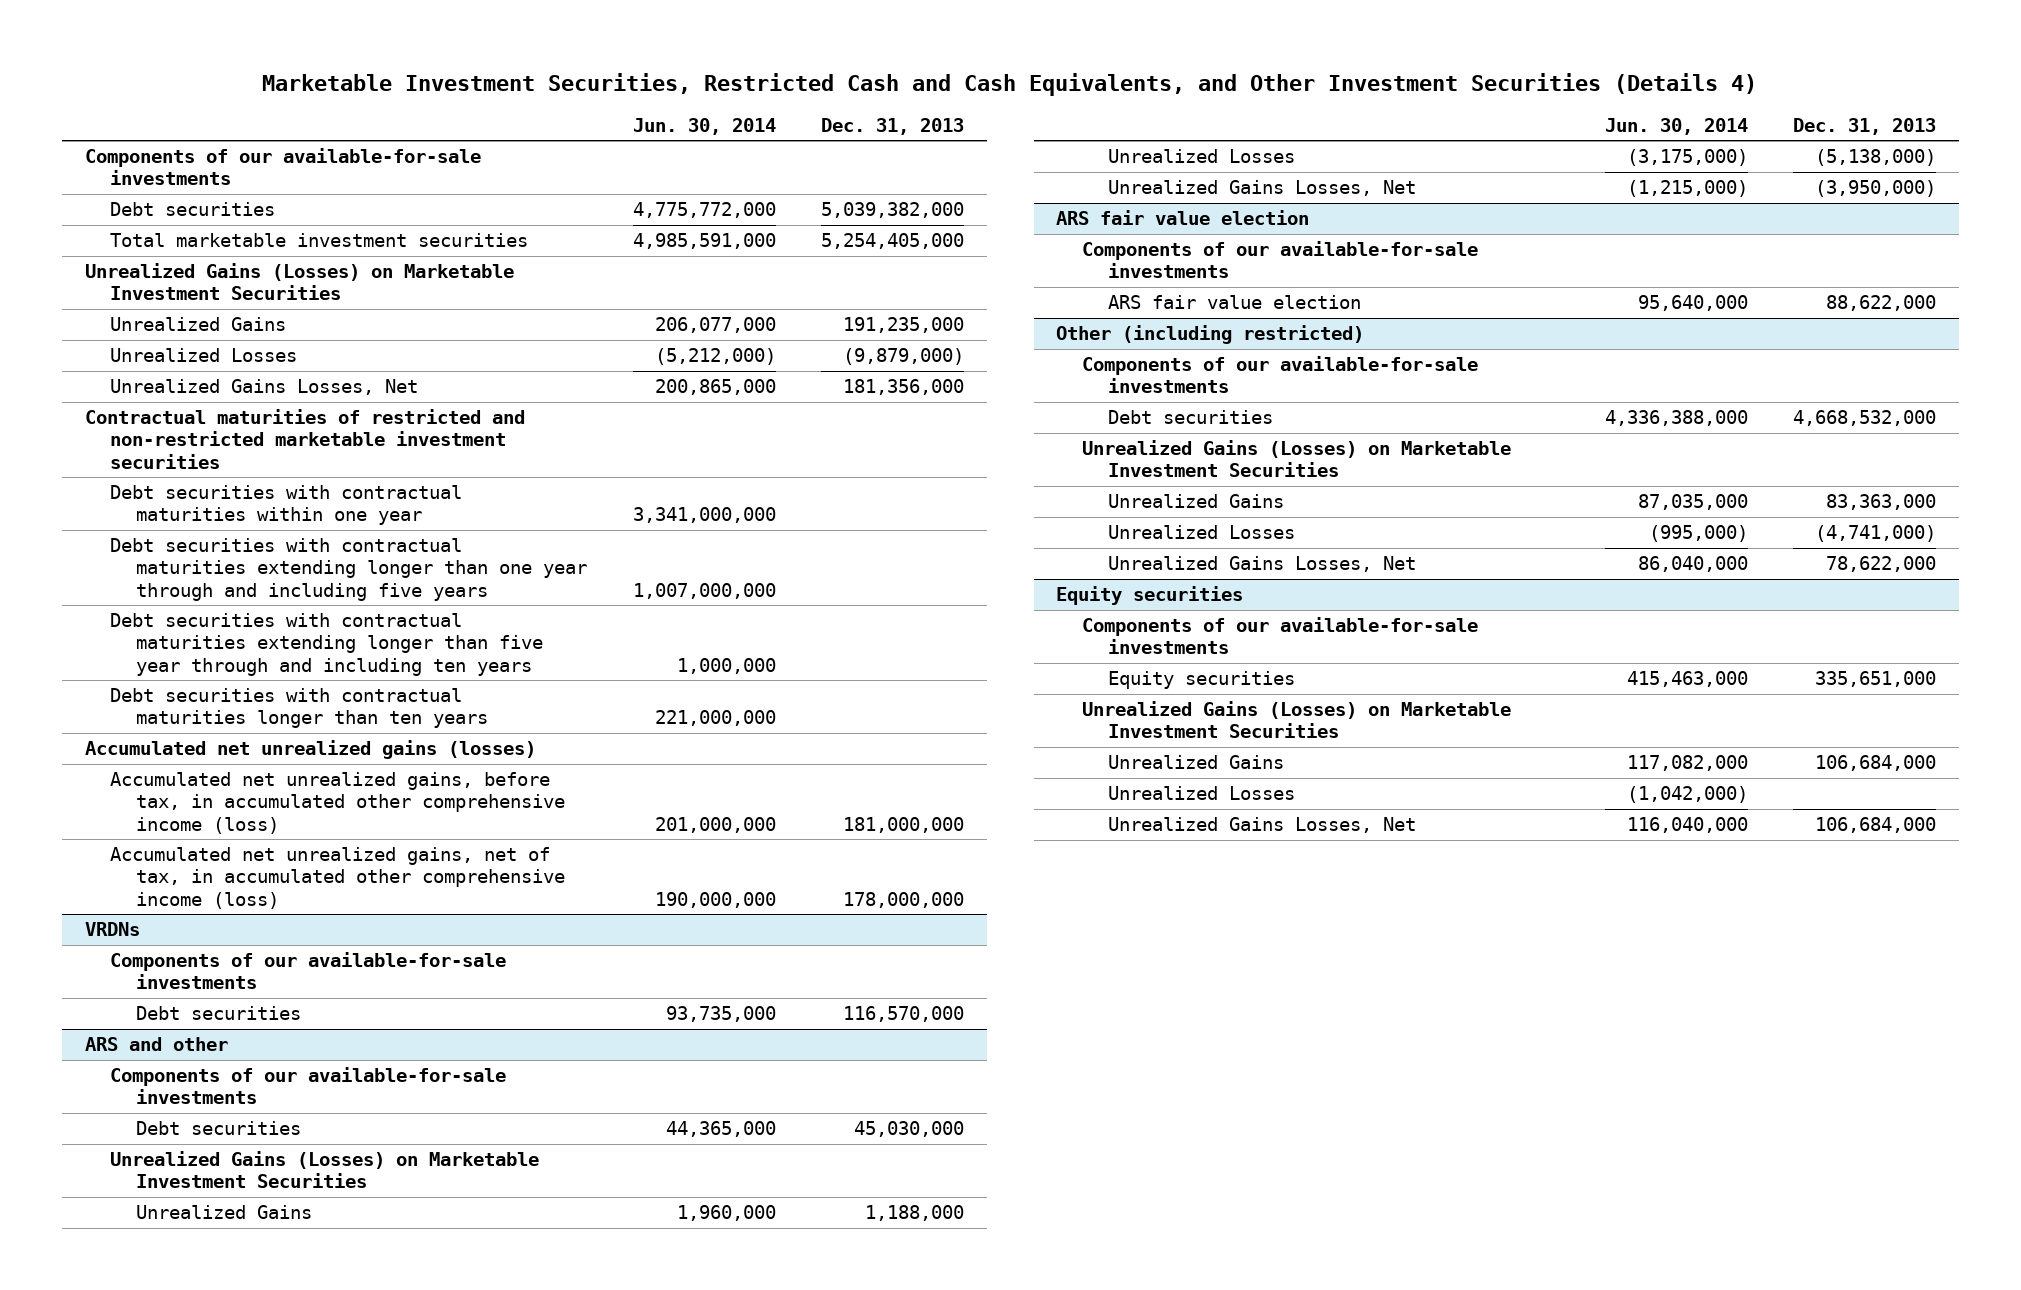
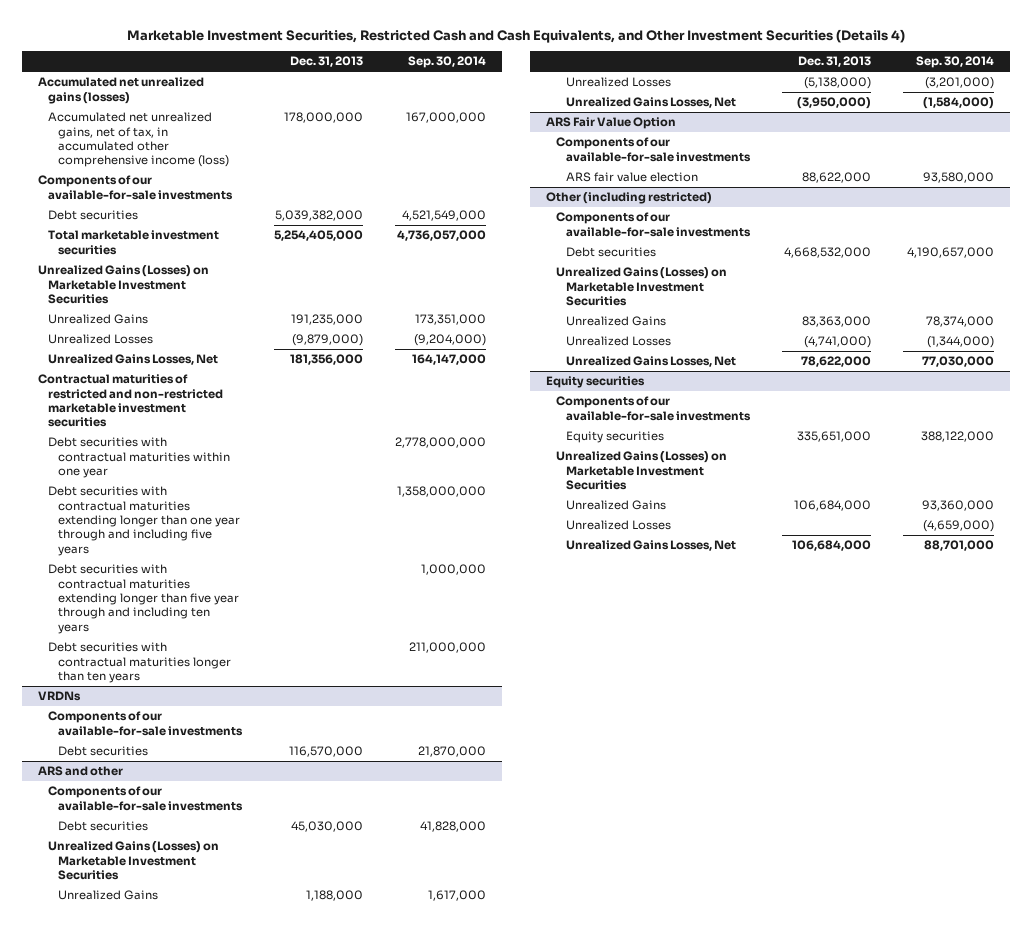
- | Jun. 30, 2014 | Dec. 31, 2013
+ | Dec. 31, 2013 | Sep. 30, 2014
moved up: Accumulated net unrealized gains (losses)
moved up: Accumulated net unrealized gains, net of tax, in accumulated other comprehensive income (loss) | 178,000,000 | 167,000,000
- Accumulated net unrealized gains, before tax, in accumulated other comprehensive income (loss) | 201,000,000 | 181,000,000
- ARS fair value election
+ ARS Fair Value Option

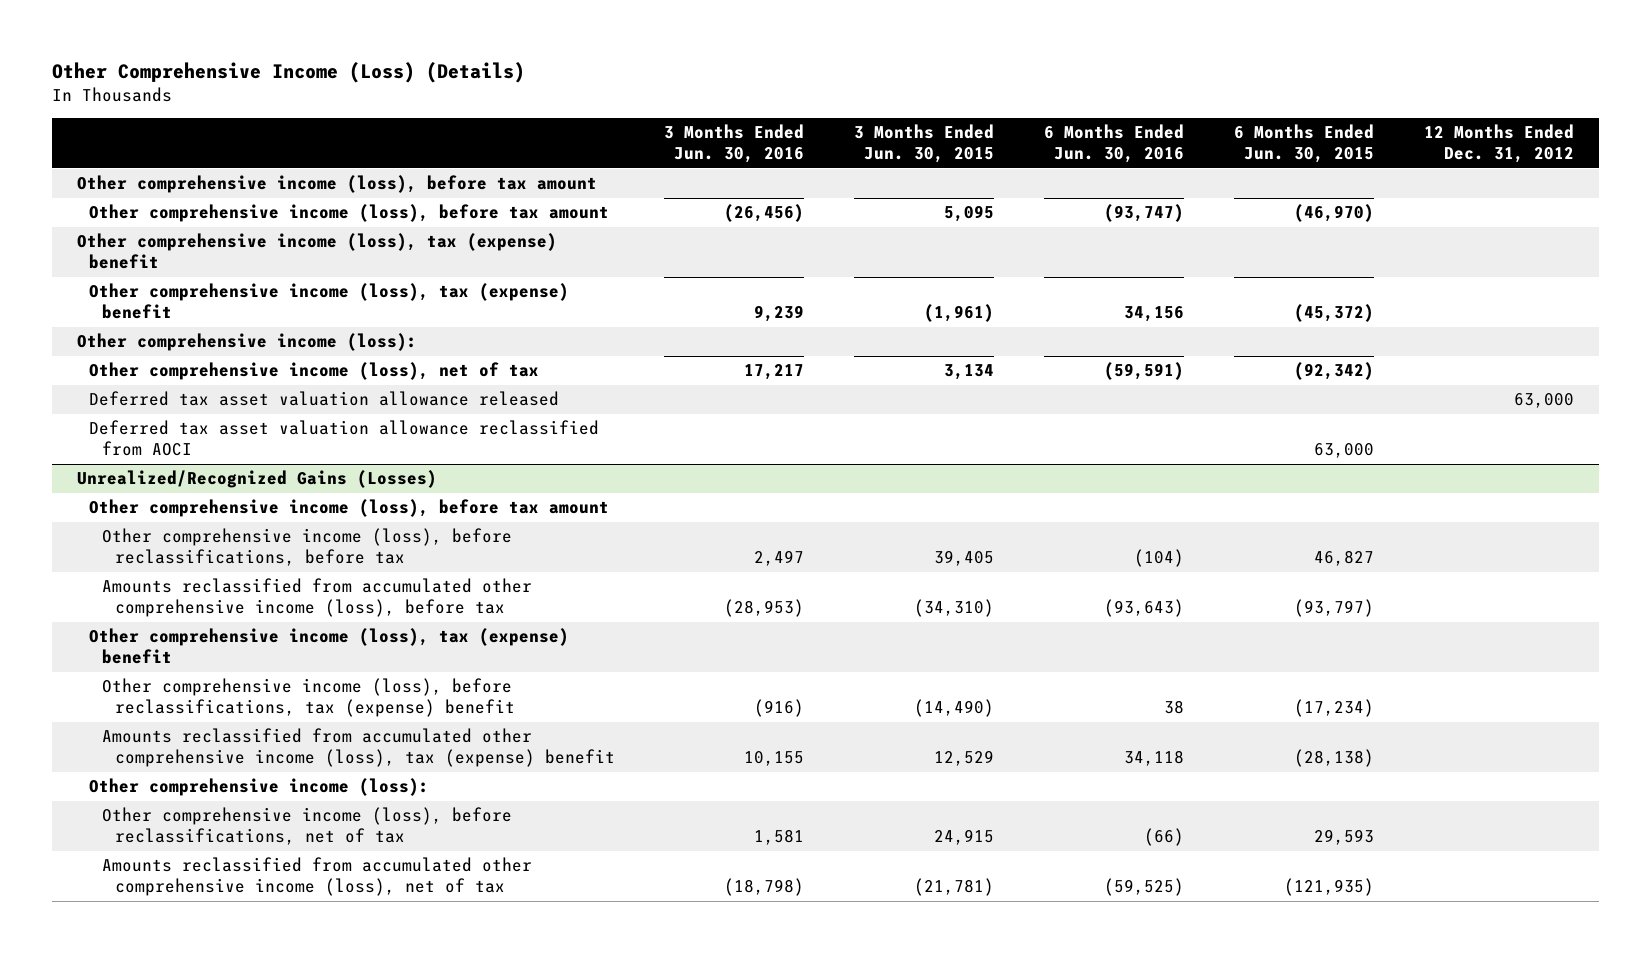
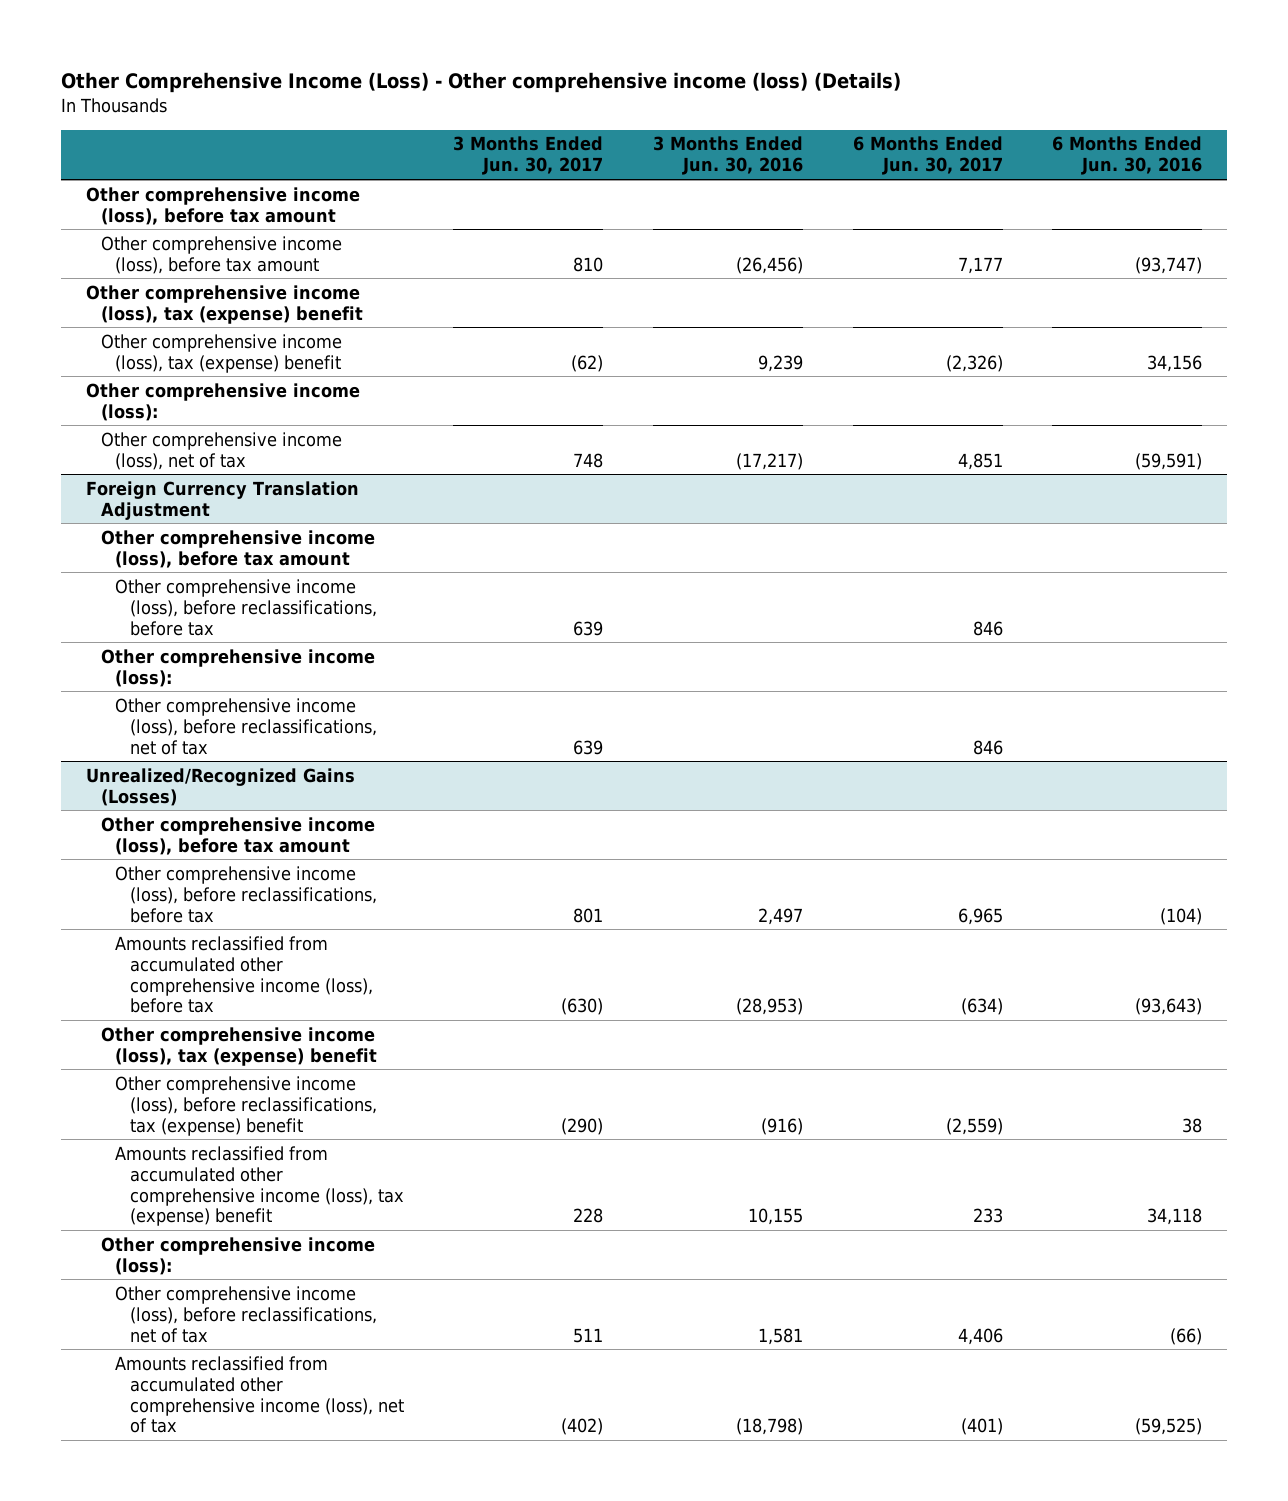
- Other Comprehensive Income (Loss) (Details)
+ Other Comprehensive Income (Loss) - Other comprehensive income (loss) (Details)
- | 3 Months Ended Jun. 30, 2016 | 3 Months Ended Jun. 30, 2015 | 6 Months Ended Jun. 30, 2016 | 6 Months Ended Jun. 30, 2015 | 12 Months Ended Dec. 31, 2012
+ | 3 Months Ended Jun. 30, 2017 | 3 Months Ended Jun. 30, 2016 | 6 Months Ended Jun. 30, 2017 | 6 Months Ended Jun. 30, 2016
- Other comprehensive income (loss), net of tax | 17,217 | 3,134 | (59,591) | (92,342) |
- Deferred tax asset valuation allowance released | | | | | 63,000
- Deferred tax asset valuation allowance reclassified from AOCI | | | | 63,000 |
+ Other comprehensive income (loss), net of tax | 748 | (17,217) | 4,851 | (59,591)
+ Foreign Currency Translation Adjustment
+ Other comprehensive income (loss), before tax amount
+ Other comprehensive income (loss), before reclassifications, before tax | 639 | | 846 |
+ Other comprehensive income (loss):
+ Other comprehensive income (loss), before reclassifications, net of tax | 639 | | 846 |

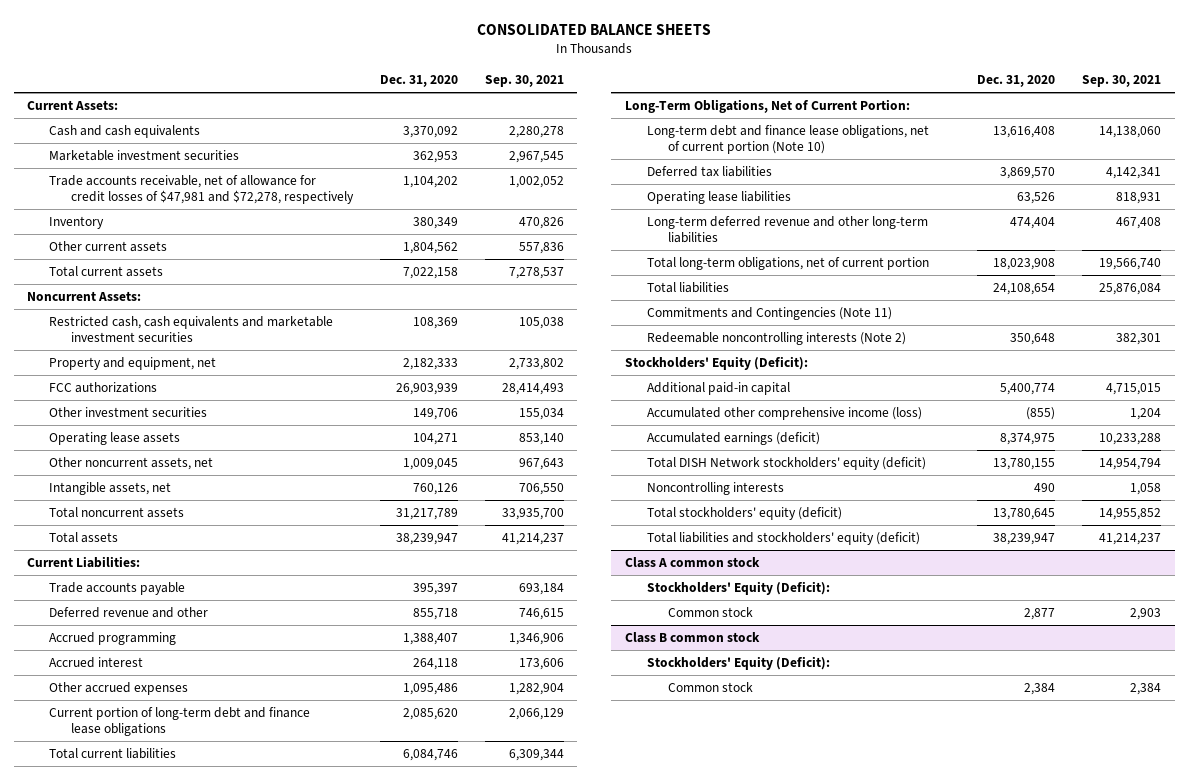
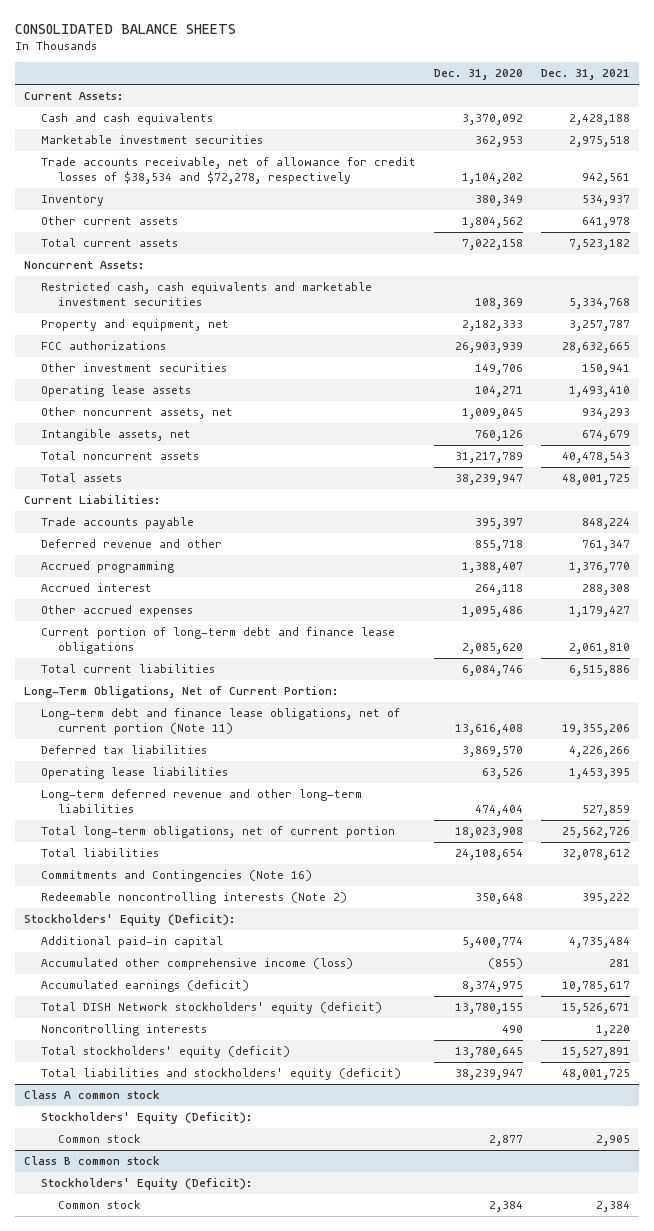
- | Dec. 31, 2020 | Sep. 30, 2021
+ | Dec. 31, 2020 | Dec. 31, 2021
- Trade accounts receivable, net of allowance for credit losses of $47,981 and $72,278, respectively | 1,104,202 | 1,002,052
+ Trade accounts receivable, net of allowance for credit losses of $38,534 and $72,278, respectively | 1,104,202 | 942,561
- Long-term debt and finance lease obligations, net of current portion (Note 10) | 13,616,408 | 14,138,060
+ Long-term debt and finance lease obligations, net of current portion (Note 11) | 13,616,408 | 19,355,206
- Commitments and Contingencies (Note 11)
+ Commitments and Contingencies (Note 16)

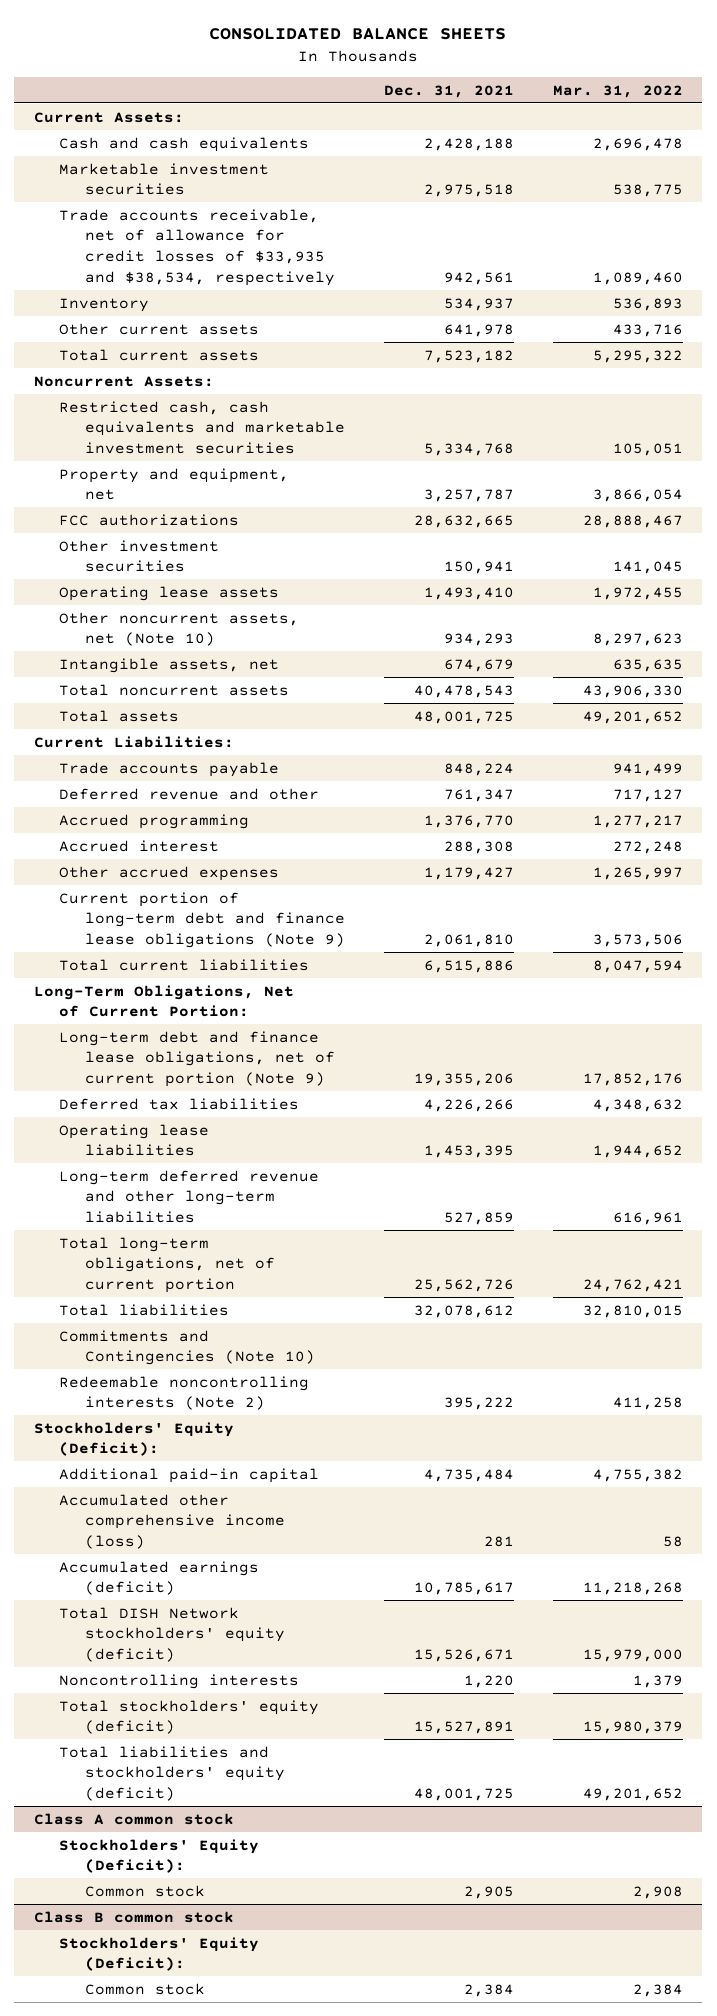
- | Dec. 31, 2020 | Dec. 31, 2021
+ | Dec. 31, 2021 | Mar. 31, 2022
- Trade accounts receivable, net of allowance for credit losses of $38,534 and $72,278, respectively | 1,104,202 | 942,561
+ Trade accounts receivable, net of allowance for credit losses of $33,935 and $38,534, respectively | 942,561 | 1,089,460
- Other noncurrent assets, net | 1,009,045 | 934,293
+ Other noncurrent assets, net (Note 10) | 934,293 | 8,297,623
- Current portion of long-term debt and finance lease obligations | 2,085,620 | 2,061,810
+ Current portion of long-term debt and finance lease obligations (Note 9) | 2,061,810 | 3,573,506
- Long-term debt and finance lease obligations, net of current portion (Note 11) | 13,616,408 | 19,355,206
+ Long-term debt and finance lease obligations, net of current portion (Note 9) | 19,355,206 | 17,852,176
- Commitments and Contingencies (Note 16)
+ Commitments and Contingencies (Note 10)

